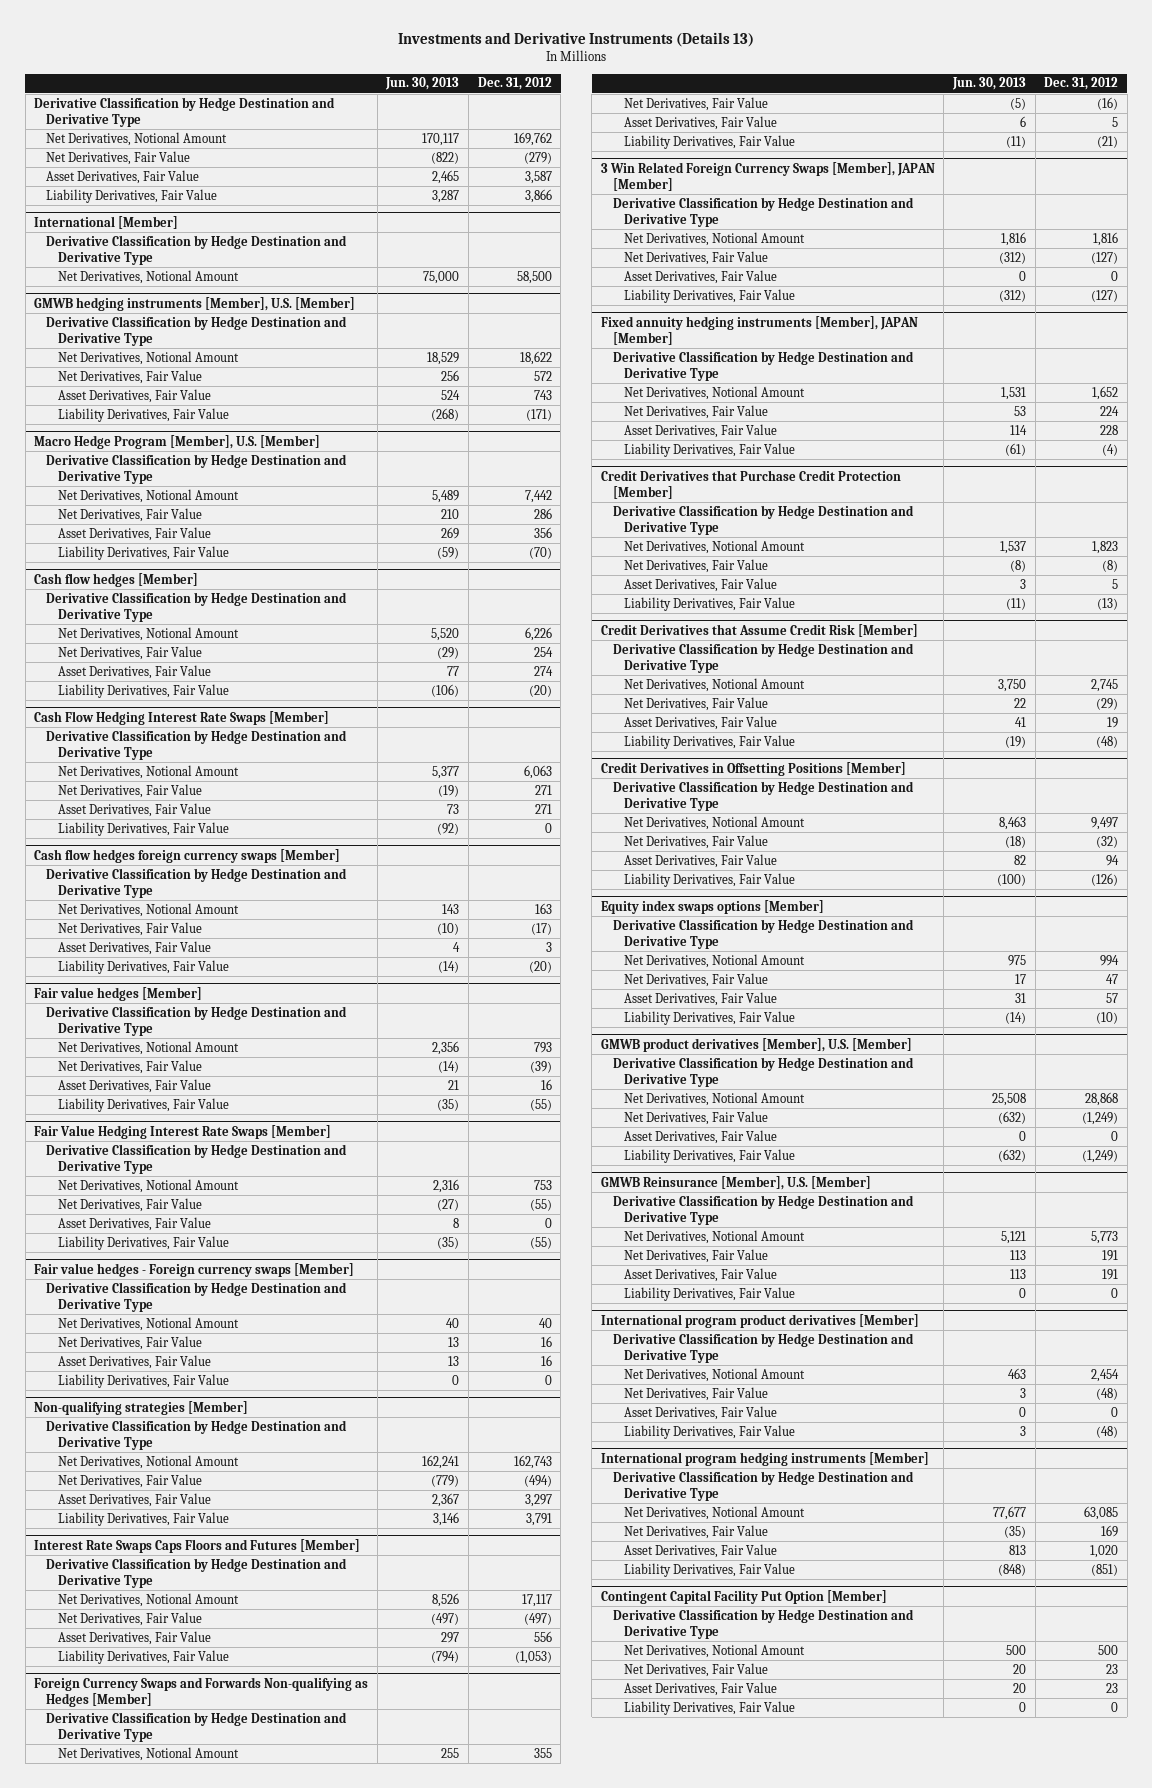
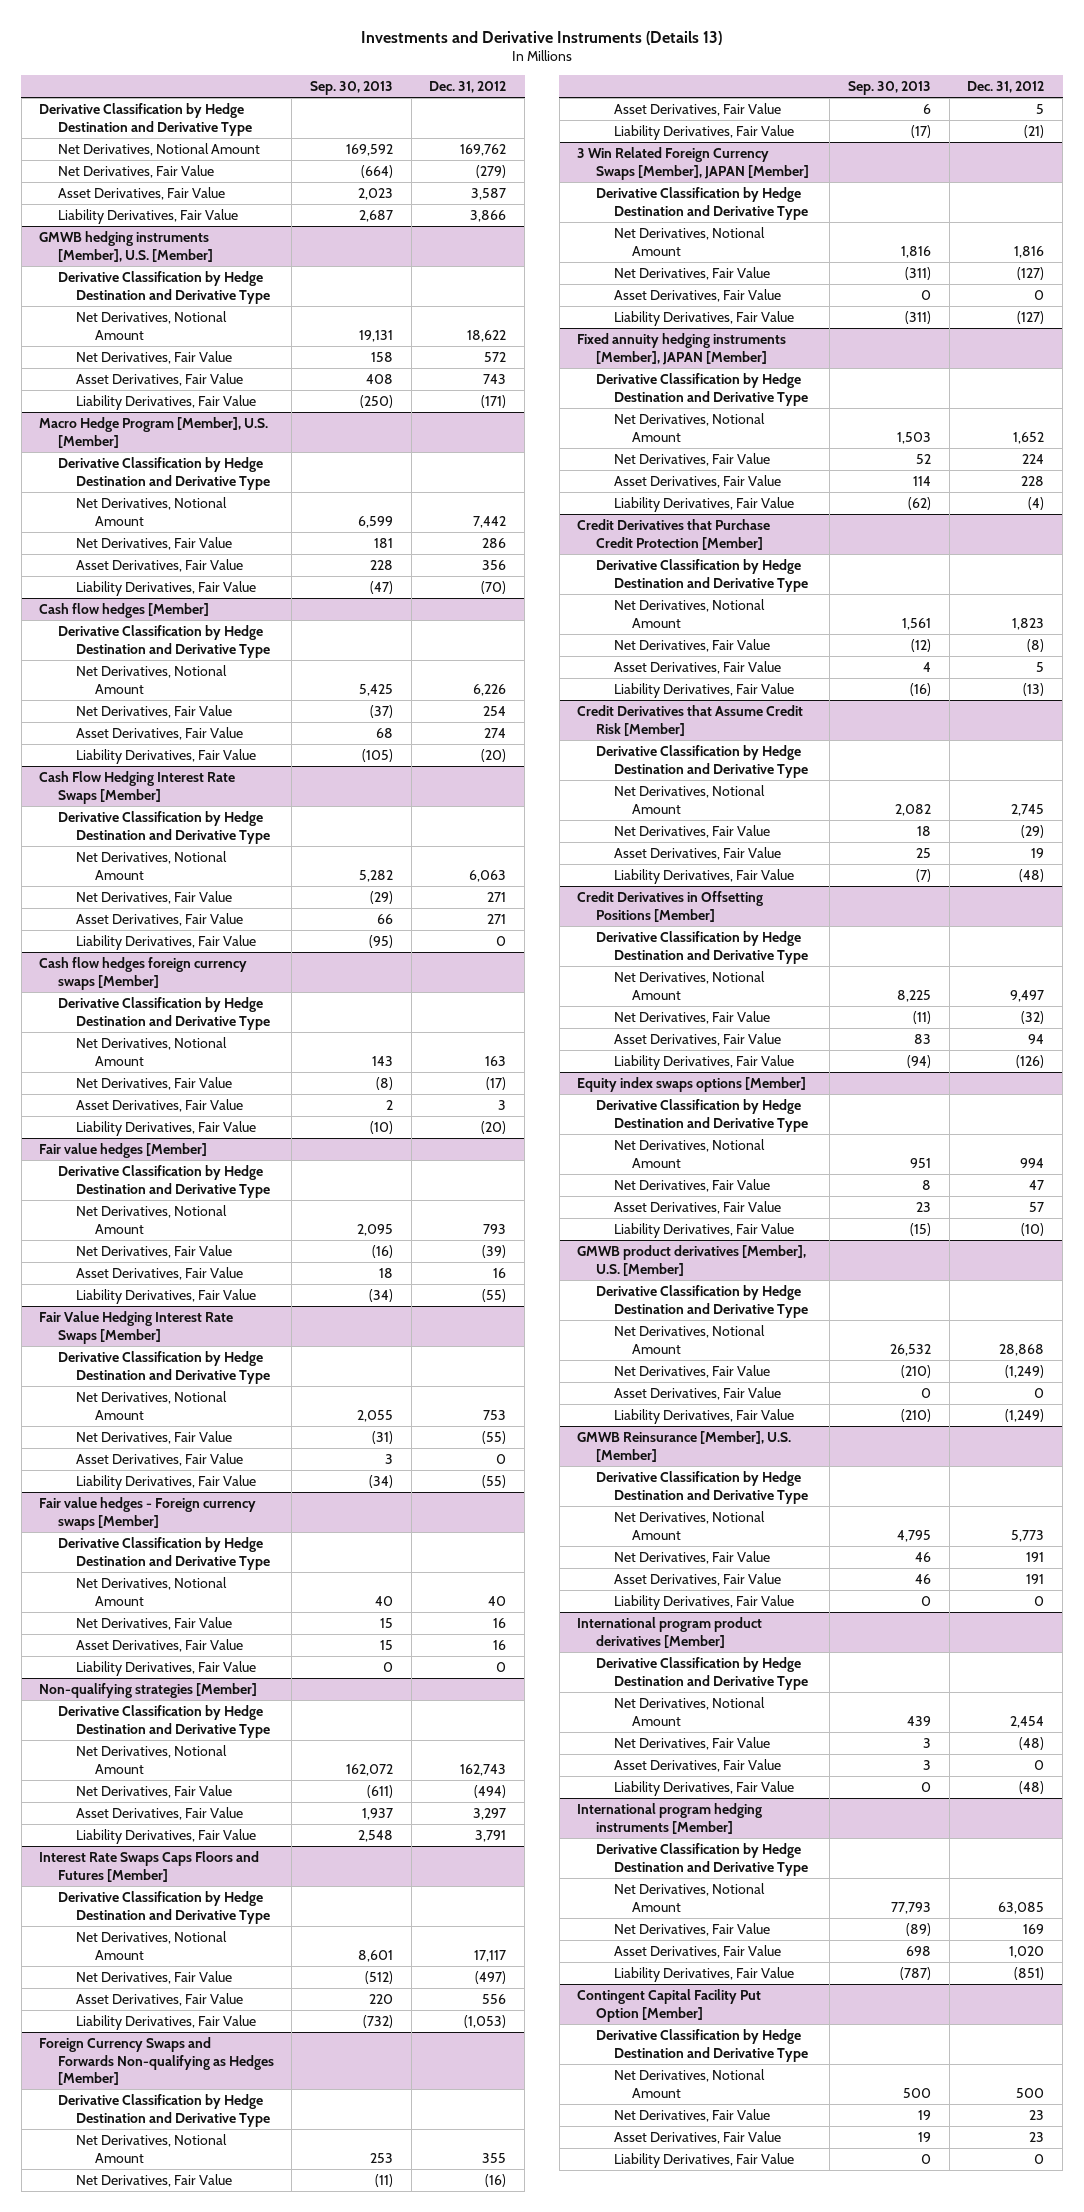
- | Jun. 30, 2013 | Dec. 31, 2012
+ | Sep. 30, 2013 | Dec. 31, 2012
- International [Member]
- Derivative Classification by Hedge Destination and Derivative Type
- Net Derivatives, Notional Amount | 75,000 | 58,500

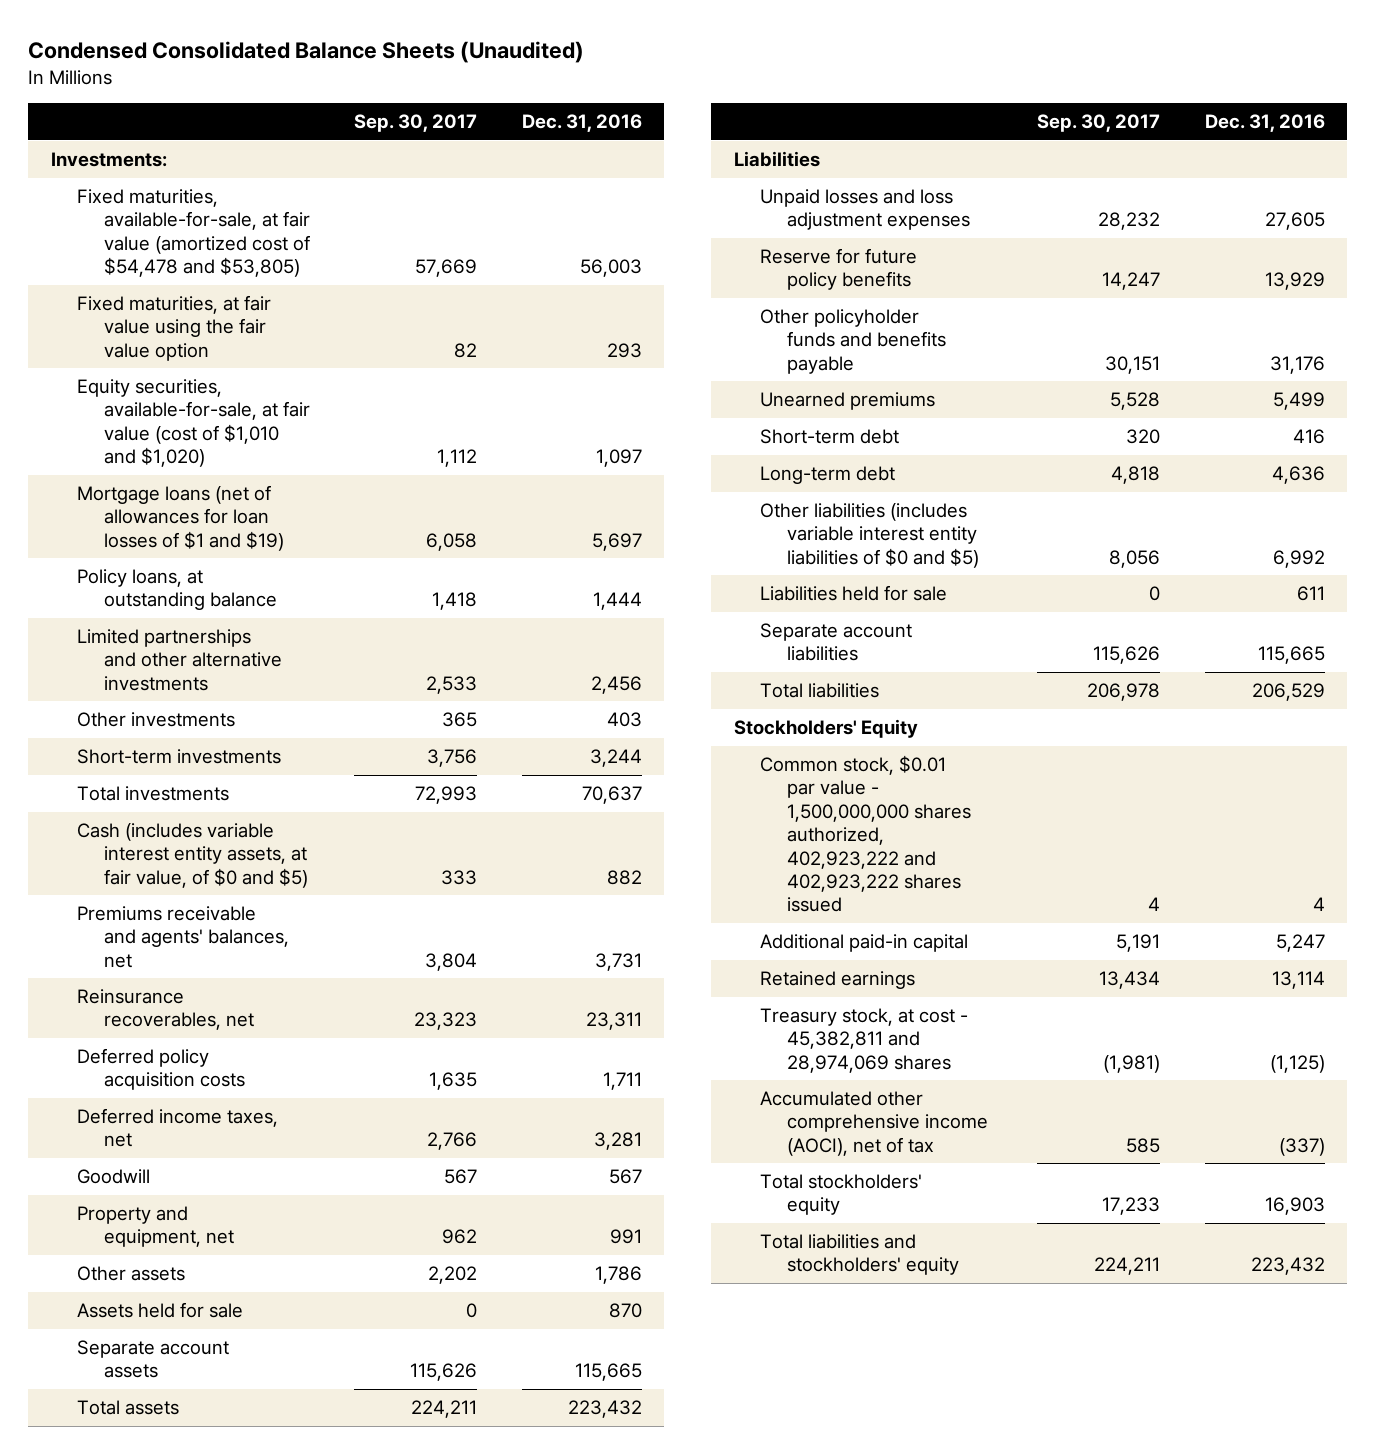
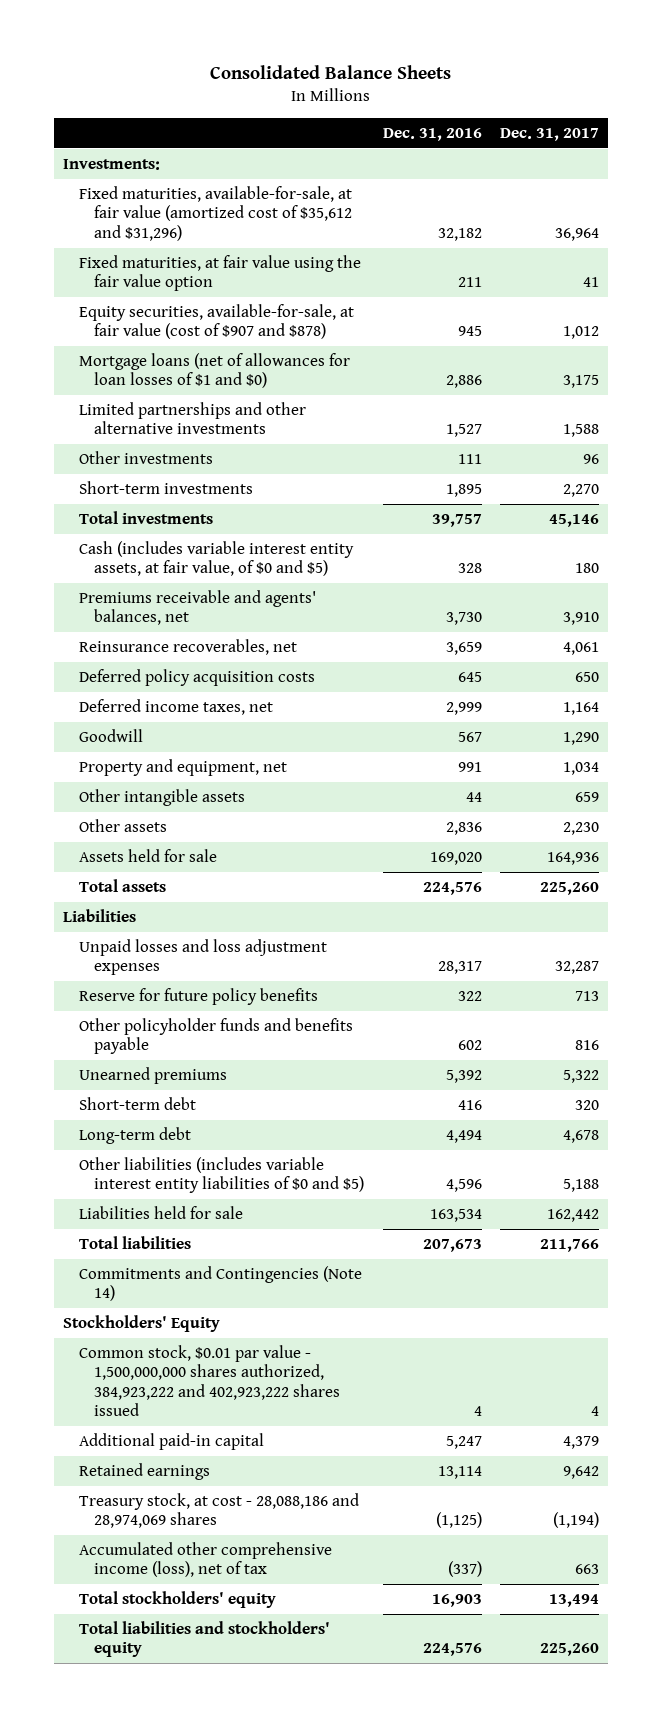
- Condensed Consolidated Balance Sheets (Unaudited)
+ Consolidated Balance Sheets
- | Sep. 30, 2017 | Dec. 31, 2016
+ | Dec. 31, 2016 | Dec. 31, 2017
- Fixed maturities, available-for-sale, at fair value (amortized cost of $54,478 and $53,805) | 57,669 | 56,003
- Fixed maturities, at fair value using the fair value option | 82 | 293
- Equity securities, available-for-sale, at fair value (cost of $1,010 and $1,020) | 1,112 | 1,097
- Mortgage loans (net of allowances for loan losses of $1 and $19) | 6,058 | 5,697
- Policy loans, at outstanding balance | 1,418 | 1,444
- Limited partnerships and other alternative investments | 2,533 | 2,456
- Other investments | 365 | 403
- Short-term investments | 3,756 | 3,244
- Total investments | 72,993 | 70,637
- Cash (includes variable interest entity assets, at fair value, of $0 and $5) | 333 | 882
- Premiums receivable and agents' balances, net | 3,804 | 3,731
- Reinsurance recoverables, net | 23,323 | 23,311
- Deferred policy acquisition costs | 1,635 | 1,711
- Deferred income taxes, net | 2,766 | 3,281
+ Fixed maturities, available-for-sale, at fair value (amortized cost of $35,612 and $31,296) | 32,182 | 36,964
+ Fixed maturities, at fair value using the fair value option | 211 | 41
+ Equity securities, available-for-sale, at fair value (cost of $907 and $878) | 945 | 1,012
+ Mortgage loans (net of allowances for loan losses of $1 and $0) | 2,886 | 3,175
+ Limited partnerships and other alternative investments | 1,527 | 1,588
+ Other investments | 111 | 96
+ Short-term investments | 1,895 | 2,270
+ Total investments | 39,757 | 45,146
+ Cash (includes variable interest entity assets, at fair value, of $0 and $5) | 328 | 180
+ Premiums receivable and agents' balances, net | 3,730 | 3,910
+ Reinsurance recoverables, net | 3,659 | 4,061
+ Deferred policy acquisition costs | 645 | 650
+ Deferred income taxes, net | 2,999 | 1,164
- Other assets | 2,202 | 1,786
- Assets held for sale | 0 | 870
- Separate account assets | 115,626 | 115,665
- Total assets | 224,211 | 223,432
+ Other intangible assets | 44 | 659
+ Other assets | 2,836 | 2,230
+ Assets held for sale | 169,020 | 164,936
+ Total assets | 224,576 | 225,260
- Unpaid losses and loss adjustment expenses | 28,232 | 27,605
- Reserve for future policy benefits | 14,247 | 13,929
- Other policyholder funds and benefits payable | 30,151 | 31,176
- Unearned premiums | 5,528 | 5,499
+ Unpaid losses and loss adjustment expenses | 28,317 | 32,287
+ Reserve for future policy benefits | 322 | 713
+ Other policyholder funds and benefits payable | 602 | 816
+ Unearned premiums | 5,392 | 5,322
- Long-term debt | 4,818 | 4,636
- Other liabilities (includes variable interest entity liabilities of $0 and $5) | 8,056 | 6,992
- Liabilities held for sale | 0 | 611
- Separate account liabilities | 115,626 | 115,665
- Total liabilities | 206,978 | 206,529
+ Long-term debt | 4,494 | 4,678
+ Other liabilities (includes variable interest entity liabilities of $0 and $5) | 4,596 | 5,188
+ Liabilities held for sale | 163,534 | 162,442
+ Total liabilities | 207,673 | 211,766
+ Commitments and Contingencies (Note 14)
- Common stock, $0.01 par value - 1,500,000,000 shares authorized, 402,923,222 and 402,923,222 shares issued | 4 | 4
+ Common stock, $0.01 par value - 1,500,000,000 shares authorized, 384,923,222 and 402,923,222 shares issued | 4 | 4
- Treasury stock, at cost - 45,382,811 and 28,974,069 shares | (1,981) | (1,125)
- Accumulated other comprehensive income (AOCI), net of tax | 585 | (337)
+ Treasury stock, at cost - 28,088,186 and 28,974,069 shares | (1,125) | (1,194)
+ Accumulated other comprehensive income (loss), net of tax | (337) | 663
- Total liabilities and stockholders' equity | 224,211 | 223,432
+ Total liabilities and stockholders' equity | 224,576 | 225,260

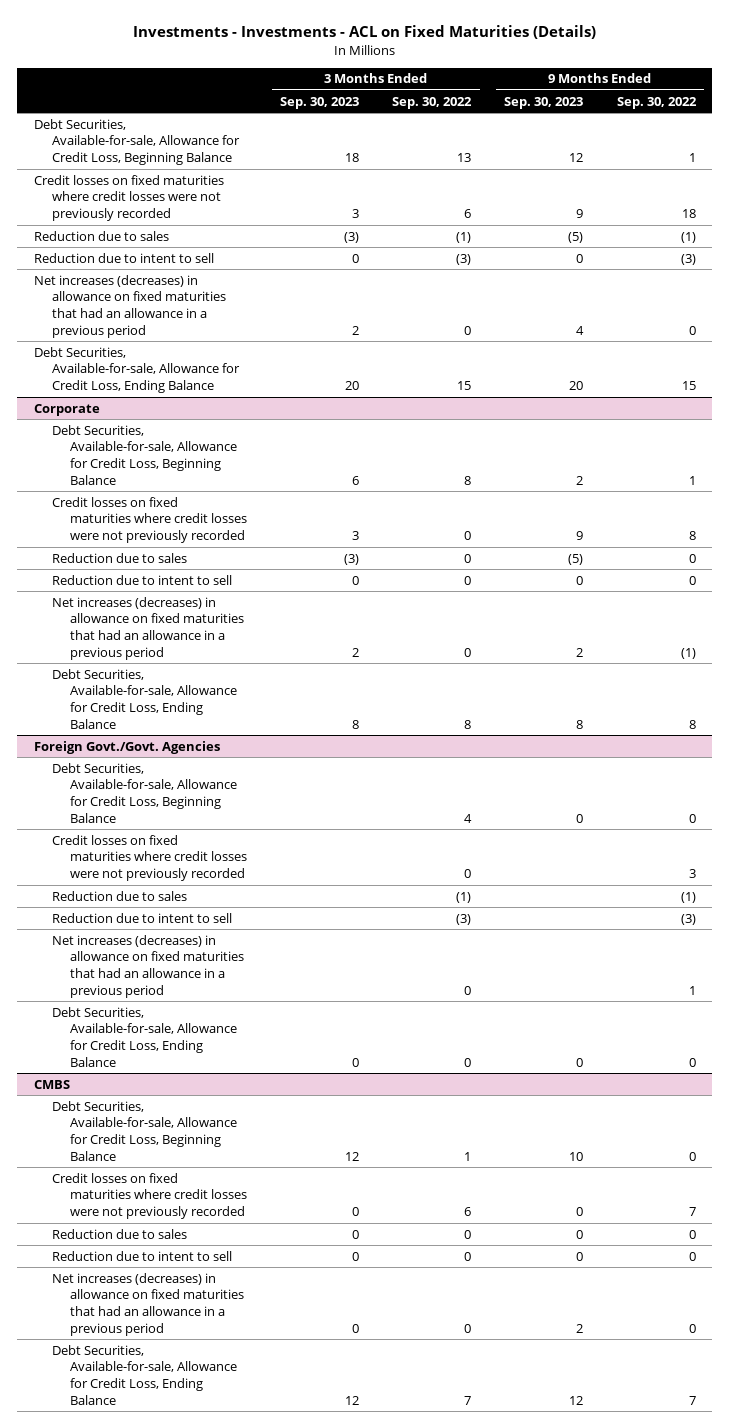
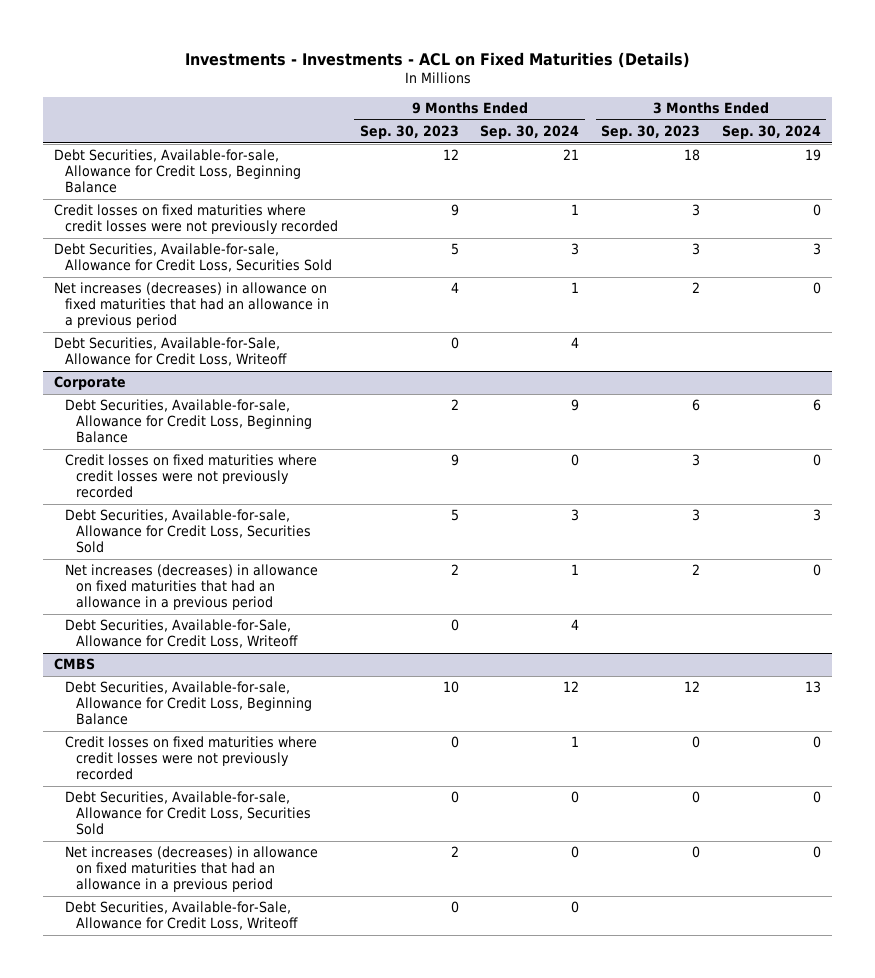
- | 3 Months Ended Sep. 30, 2023 | 3 Months Ended Sep. 30, 2022 | 9 Months Ended Sep. 30, 2023 | 9 Months Ended Sep. 30, 2022
+ | 9 Months Ended Sep. 30, 2023 | 9 Months Ended Sep. 30, 2024 | 3 Months Ended Sep. 30, 2023 | 3 Months Ended Sep. 30, 2024
- Reduction due to sales | (3) | (1) | (5) | (1)
- Reduction due to intent to sell | 0 | (3) | 0 | (3)
+ Debt Securities, Available-for-sale, Allowance for Credit Loss, Securities Sold | 5 | 3 | 3 | 3
- Debt Securities, Available-for-sale, Allowance for Credit Loss, Ending Balance | 20 | 15 | 20 | 15
+ Debt Securities, Available-for-Sale, Allowance for Credit Loss, Writeoff | 0 | 4 | |
@ Corporate
- Reduction due to sales | (3) | 0 | (5) | 0
- Reduction due to intent to sell | 0 | 0 | 0 | 0
+ Debt Securities, Available-for-sale, Allowance for Credit Loss, Securities Sold | 5 | 3 | 3 | 3
- Debt Securities, Available-for-sale, Allowance for Credit Loss, Ending Balance | 8 | 8 | 8 | 8
- Foreign Govt./Govt. Agencies
- Debt Securities, Available-for-sale, Allowance for Credit Loss, Beginning Balance | | 4 | 0 | 0
- Credit losses on fixed maturities where credit losses were not previously recorded | | 0 | | 3
- Reduction due to sales | | (1) | | (1)
- Reduction due to intent to sell | | (3) | | (3)
- Net increases (decreases) in allowance on fixed maturities that had an allowance in a previous period | | 0 | | 1
- Debt Securities, Available-for-sale, Allowance for Credit Loss, Ending Balance | 0 | 0 | 0 | 0
@ Corporate
+ Debt Securities, Available-for-Sale, Allowance for Credit Loss, Writeoff | 0 | 4 | |
@ CMBS
- Reduction due to sales | 0 | 0 | 0 | 0
- Reduction due to intent to sell | 0 | 0 | 0 | 0
+ Debt Securities, Available-for-sale, Allowance for Credit Loss, Securities Sold | 0 | 0 | 0 | 0
- Debt Securities, Available-for-sale, Allowance for Credit Loss, Ending Balance | 12 | 7 | 12 | 7
+ Debt Securities, Available-for-Sale, Allowance for Credit Loss, Writeoff | 0 | 0 | |

